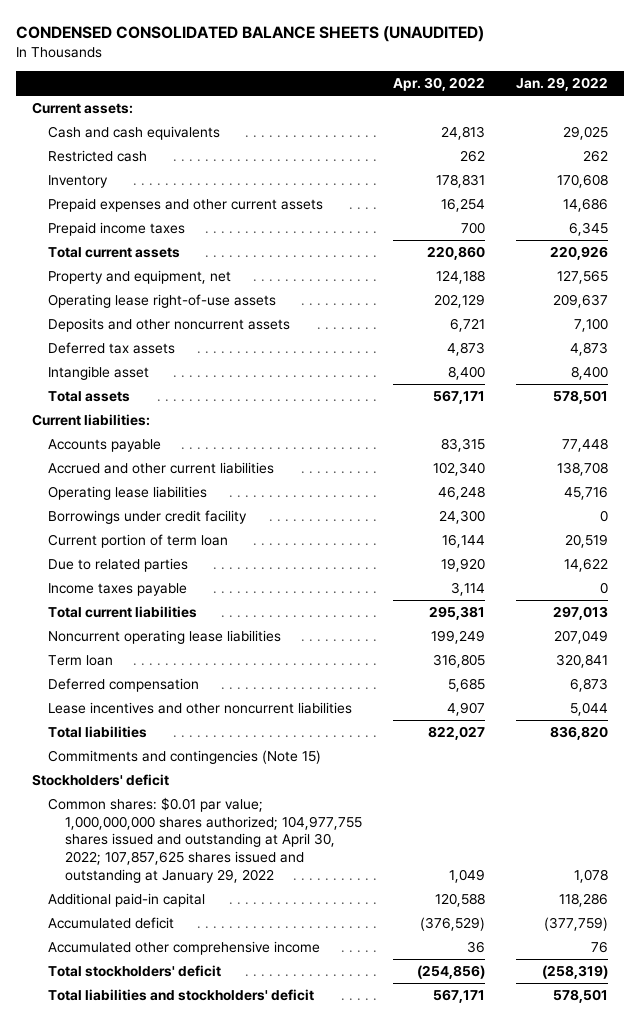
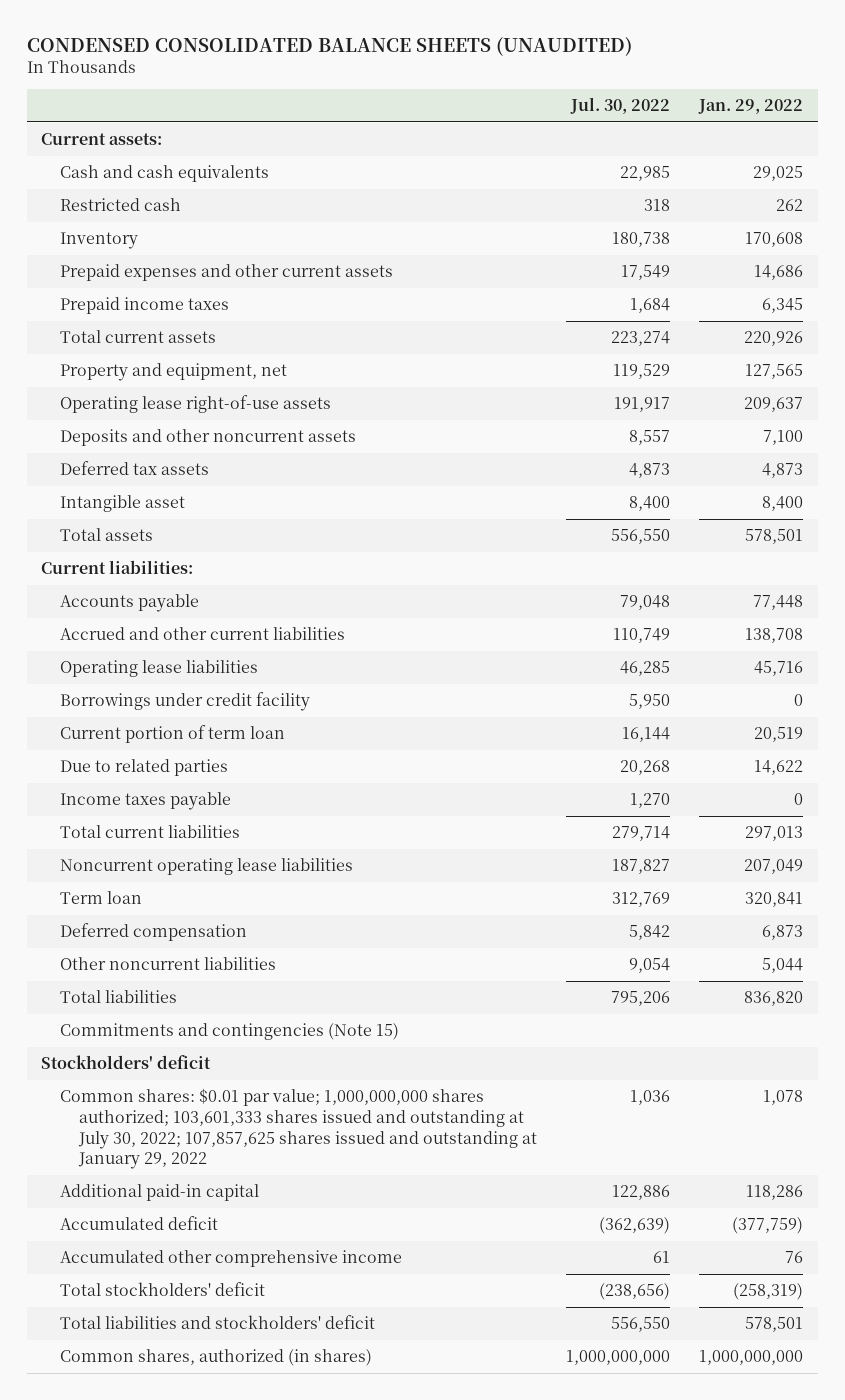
- | Apr. 30, 2022 | Jan. 29, 2022
+ | Jul. 30, 2022 | Jan. 29, 2022
- Lease incentives and other noncurrent liabilities | 4,907 | 5,044
+ Other noncurrent liabilities | 9,054 | 5,044
- Common shares: $0.01 par value; 1,000,000,000 shares authorized; 104,977,755 shares issued and outstanding at April 30, 2022; 107,857,625 shares issued and outstanding at January 29, 2022 | 1,049 | 1,078
+ Common shares: $0.01 par value; 1,000,000,000 shares authorized; 103,601,333 shares issued and outstanding at July 30, 2022; 107,857,625 shares issued and outstanding at January 29, 2022 | 1,036 | 1,078
+ Common shares, authorized (in shares) | 1,000,000,000 | 1,000,000,000

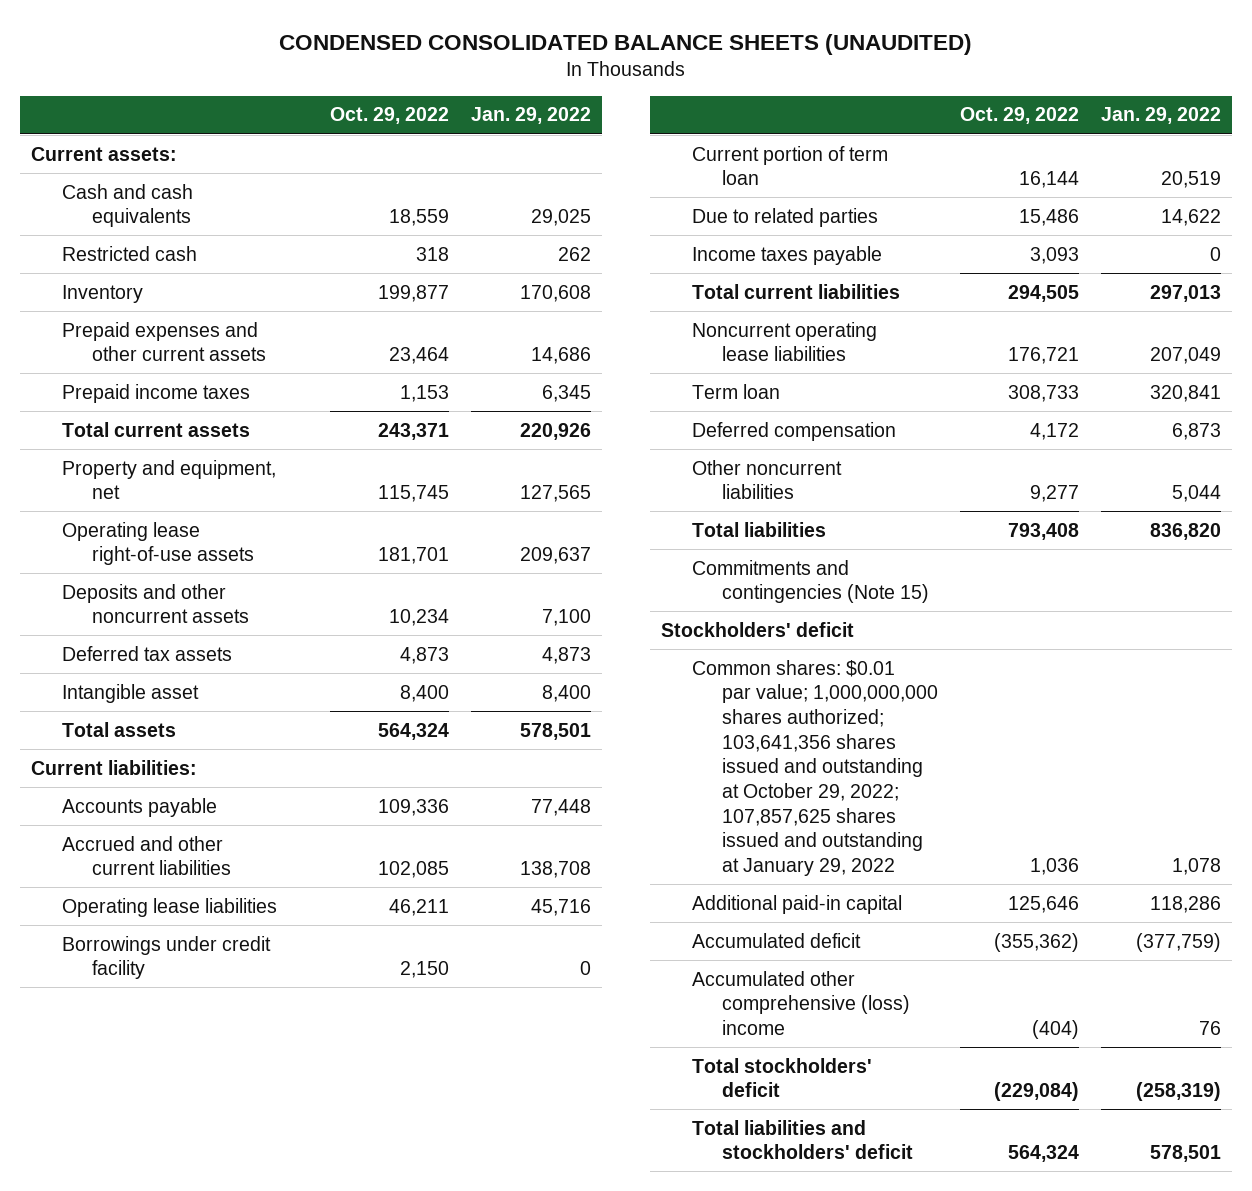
- | Jul. 30, 2022 | Jan. 29, 2022
+ | Oct. 29, 2022 | Jan. 29, 2022
- Common shares: $0.01 par value; 1,000,000,000 shares authorized; 103,601,333 shares issued and outstanding at July 30, 2022; 107,857,625 shares issued and outstanding at January 29, 2022 | 1,036 | 1,078
+ Common shares: $0.01 par value; 1,000,000,000 shares authorized; 103,641,356 shares issued and outstanding at October 29, 2022; 107,857,625 shares issued and outstanding at January 29, 2022 | 1,036 | 1,078
- Accumulated other comprehensive income | 61 | 76
+ Accumulated other comprehensive (loss) income | (404) | 76
- Common shares, authorized (in shares) | 1,000,000,000 | 1,000,000,000

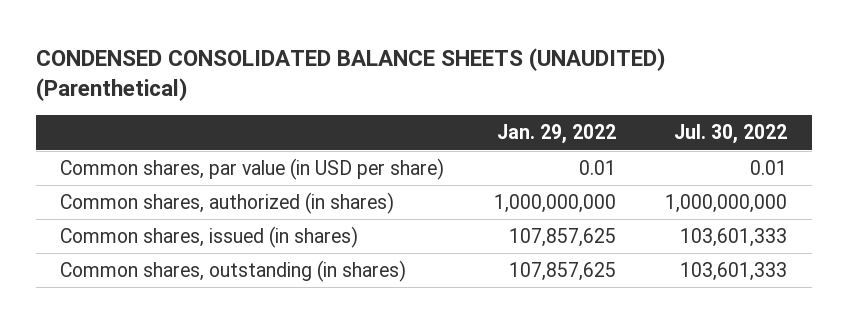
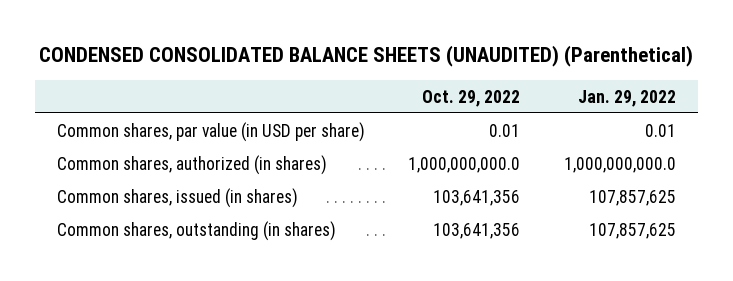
- | Jan. 29, 2022 | Jul. 30, 2022
+ | Oct. 29, 2022 | Jan. 29, 2022
- Common shares, authorized (in shares) | 1,000,000,000 | 1,000,000,000
+ Common shares, authorized (in shares) | 1,000,000,000.0 | 1,000,000,000.0

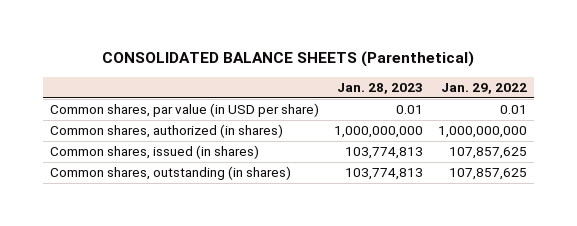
- CONDENSED CONSOLIDATED BALANCE SHEETS (UNAUDITED) (Parenthetical)
+ CONSOLIDATED BALANCE SHEETS (Parenthetical)
- | Oct. 29, 2022 | Jan. 29, 2022
+ | Jan. 28, 2023 | Jan. 29, 2022
- Common shares, authorized (in shares) | 1,000,000,000.0 | 1,000,000,000.0
+ Common shares, authorized (in shares) | 1,000,000,000 | 1,000,000,000

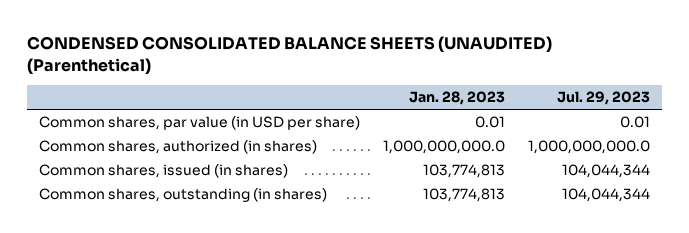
- CONSOLIDATED BALANCE SHEETS (Parenthetical)
+ CONDENSED CONSOLIDATED BALANCE SHEETS (UNAUDITED) (Parenthetical)
- | Jan. 28, 2023 | Jan. 29, 2022
+ | Jan. 28, 2023 | Jul. 29, 2023
- Common shares, authorized (in shares) | 1,000,000,000 | 1,000,000,000
+ Common shares, authorized (in shares) | 1,000,000,000.0 | 1,000,000,000.0

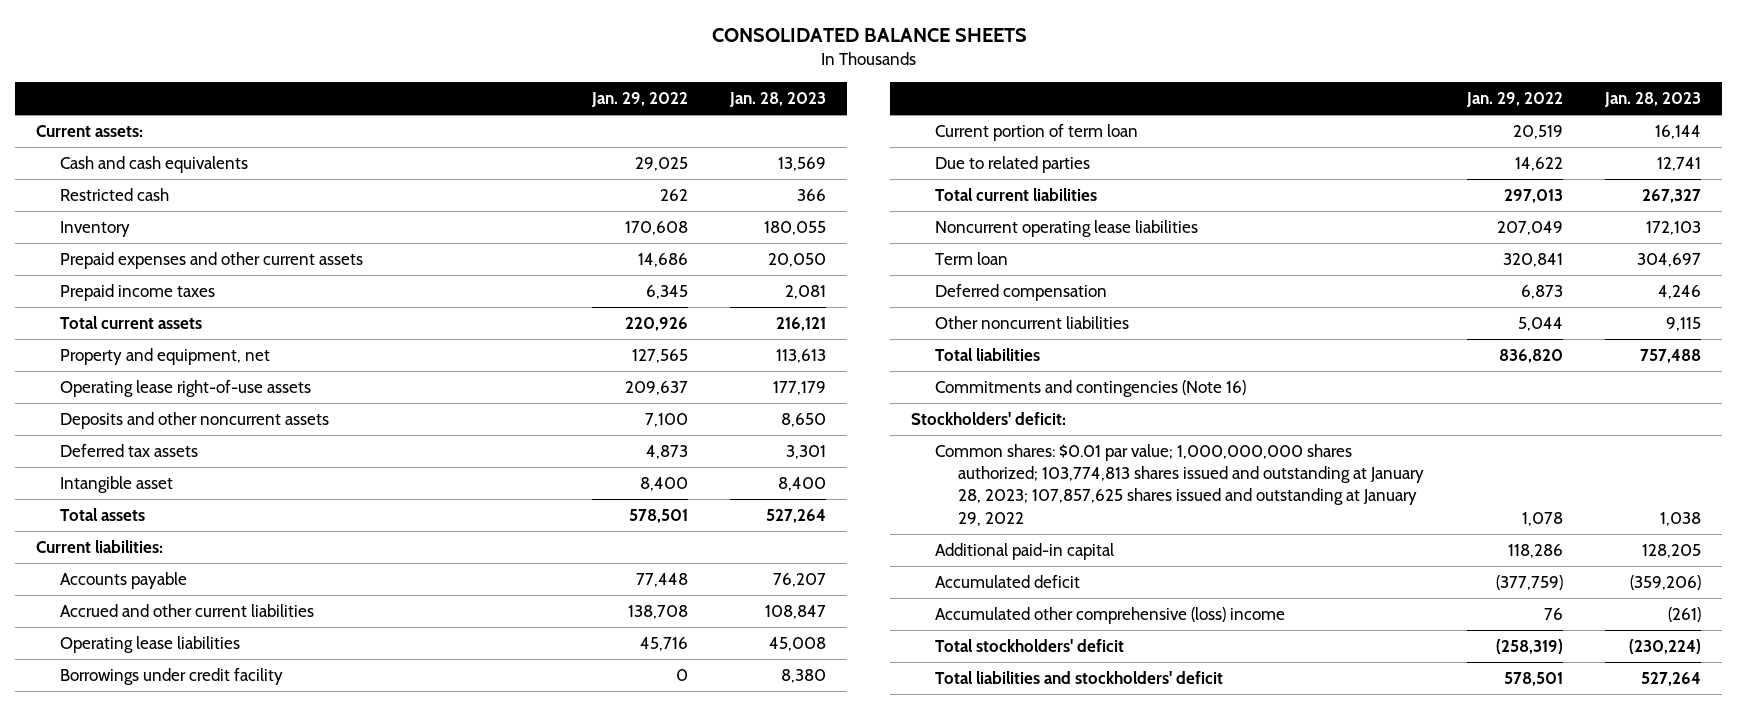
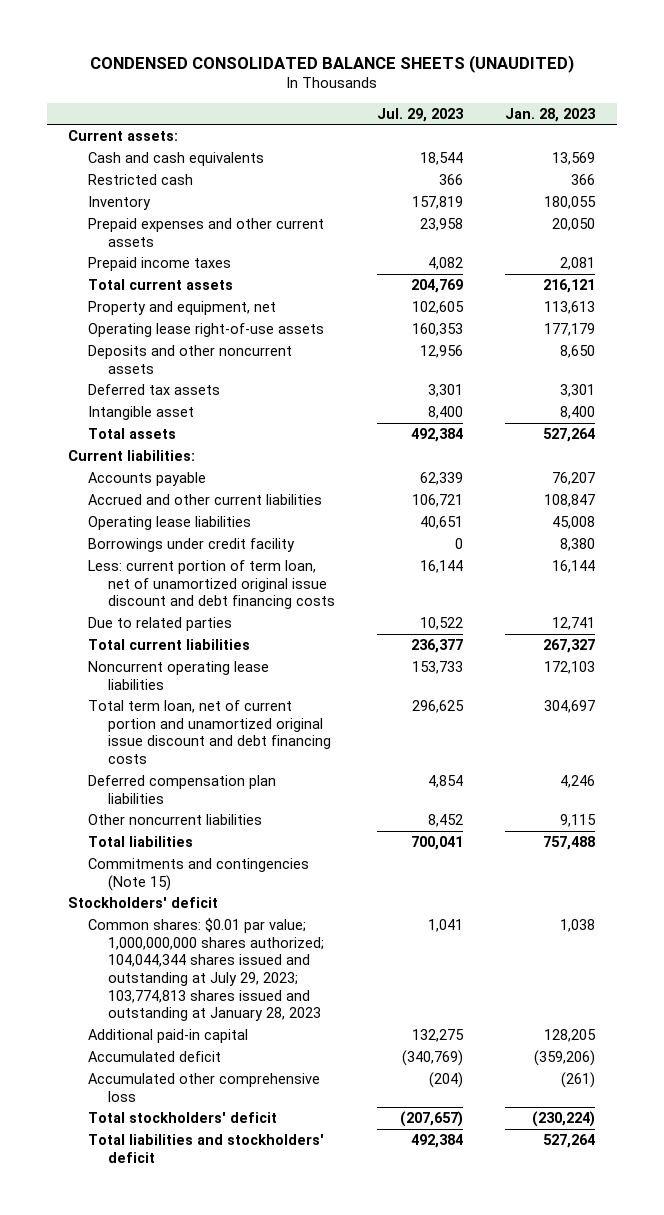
- CONSOLIDATED BALANCE SHEETS
+ CONDENSED CONSOLIDATED BALANCE SHEETS (UNAUDITED)
- | Jan. 29, 2022 | Jan. 28, 2023
+ | Jul. 29, 2023 | Jan. 28, 2023
- Current portion of term loan | 20,519 | 16,144
+ Less: current portion of term loan, net of unamortized original issue discount and debt financing costs | 16,144 | 16,144
- Term loan | 320,841 | 304,697
- Deferred compensation | 6,873 | 4,246
+ Total term loan, net of current portion and unamortized original issue discount and debt financing costs | 296,625 | 304,697
+ Deferred compensation plan liabilities | 4,854 | 4,246
- Commitments and contingencies (Note 16)
- Stockholders' deficit:
- Common shares: $0.01 par value; 1,000,000,000 shares authorized; 103,774,813 shares issued and outstanding at January 28, 2023; 107,857,625 shares issued and outstanding at January 29, 2022 | 1,078 | 1,038
+ Commitments and contingencies (Note 15)
+ Stockholders' deficit
+ Common shares: $0.01 par value; 1,000,000,000 shares authorized; 104,044,344 shares issued and outstanding at July 29, 2023; 103,774,813 shares issued and outstanding at January 28, 2023 | 1,041 | 1,038
- Accumulated other comprehensive (loss) income | 76 | (261)
+ Accumulated other comprehensive loss | (204) | (261)

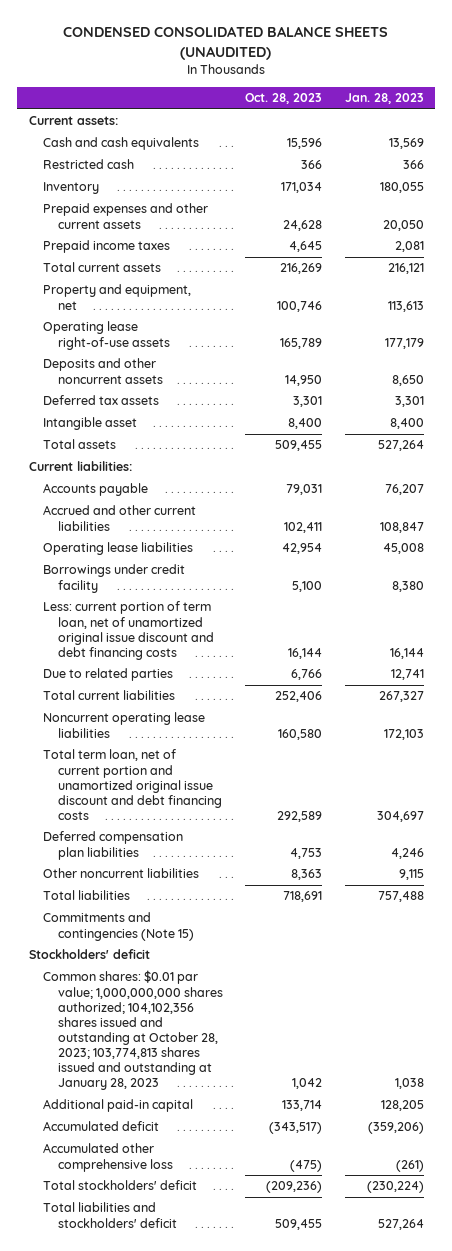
- | Jul. 29, 2023 | Jan. 28, 2023
+ | Oct. 28, 2023 | Jan. 28, 2023
- Common shares: $0.01 par value; 1,000,000,000 shares authorized; 104,044,344 shares issued and outstanding at July 29, 2023; 103,774,813 shares issued and outstanding at January 28, 2023 | 1,041 | 1,038
+ Common shares: $0.01 par value; 1,000,000,000 shares authorized; 104,102,356 shares issued and outstanding at October 28, 2023; 103,774,813 shares issued and outstanding at January 28, 2023 | 1,042 | 1,038

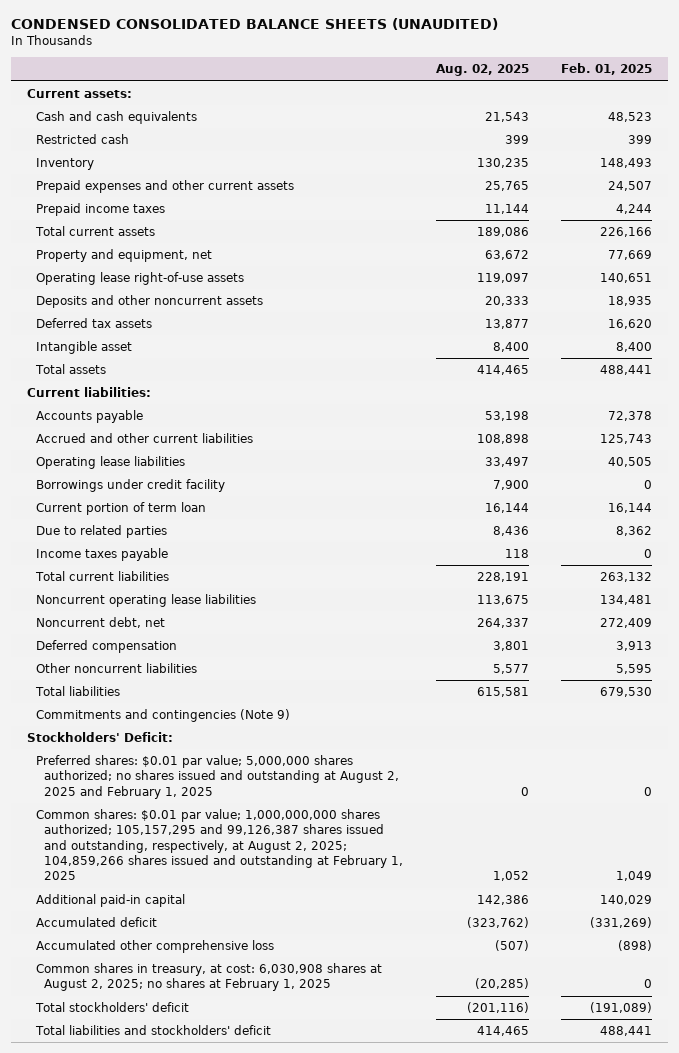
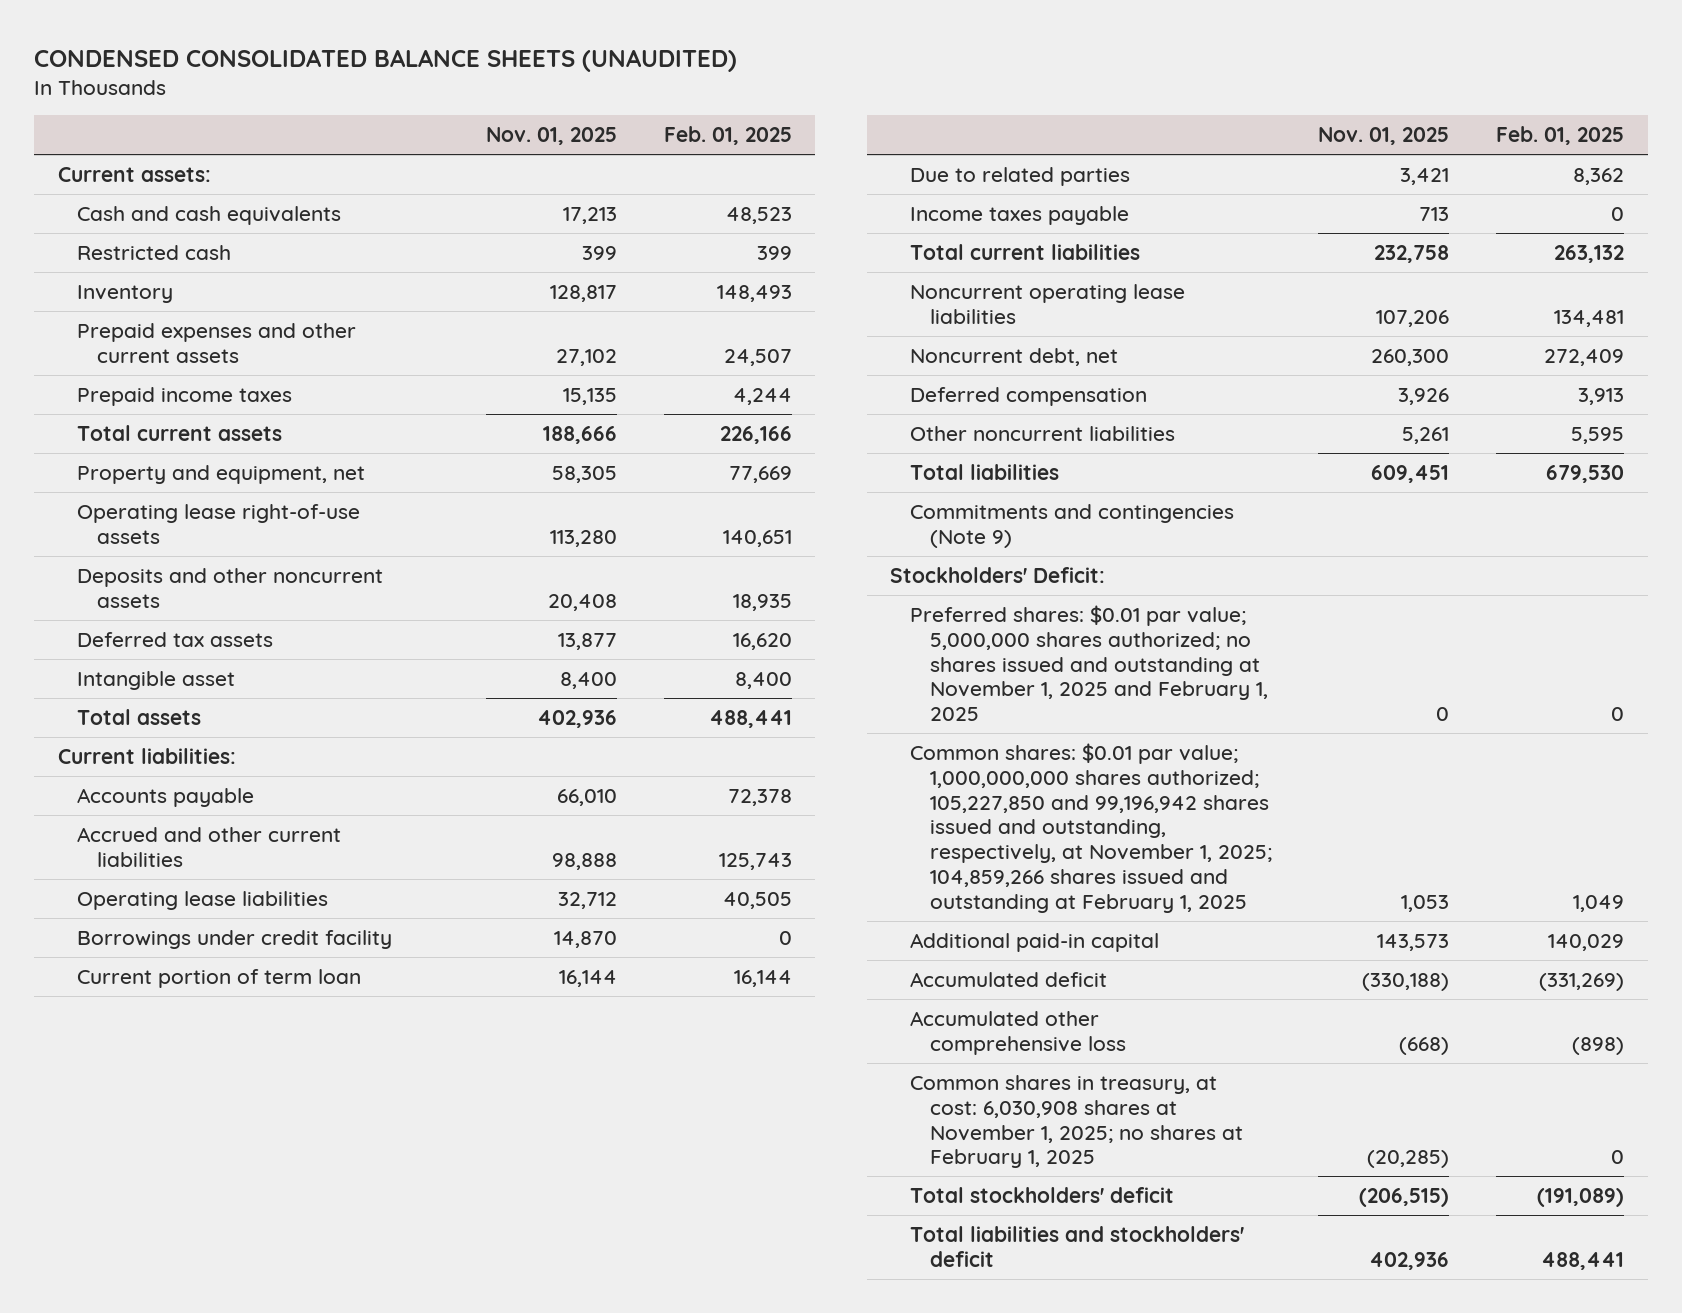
- | Aug. 02, 2025 | Feb. 01, 2025
+ | Nov. 01, 2025 | Feb. 01, 2025
- Preferred shares: $0.01 par value; 5,000,000 shares authorized; no shares issued and outstanding at August 2, 2025 and February 1, 2025 | 0 | 0
- Common shares: $0.01 par value; 1,000,000,000 shares authorized; 105,157,295 and 99,126,387 shares issued and outstanding, respectively, at August 2, 2025; 104,859,266 shares issued and outstanding at February 1, 2025 | 1,052 | 1,049
+ Preferred shares: $0.01 par value; 5,000,000 shares authorized; no shares issued and outstanding at November 1, 2025 and February 1, 2025 | 0 | 0
+ Common shares: $0.01 par value; 1,000,000,000 shares authorized; 105,227,850 and 99,196,942 shares issued and outstanding, respectively, at November 1, 2025; 104,859,266 shares issued and outstanding at February 1, 2025 | 1,053 | 1,049
- Common shares in treasury, at cost: 6,030,908 shares at August 2, 2025; no shares at February 1, 2025 | (20,285) | 0
+ Common shares in treasury, at cost: 6,030,908 shares at November 1, 2025; no shares at February 1, 2025 | (20,285) | 0

